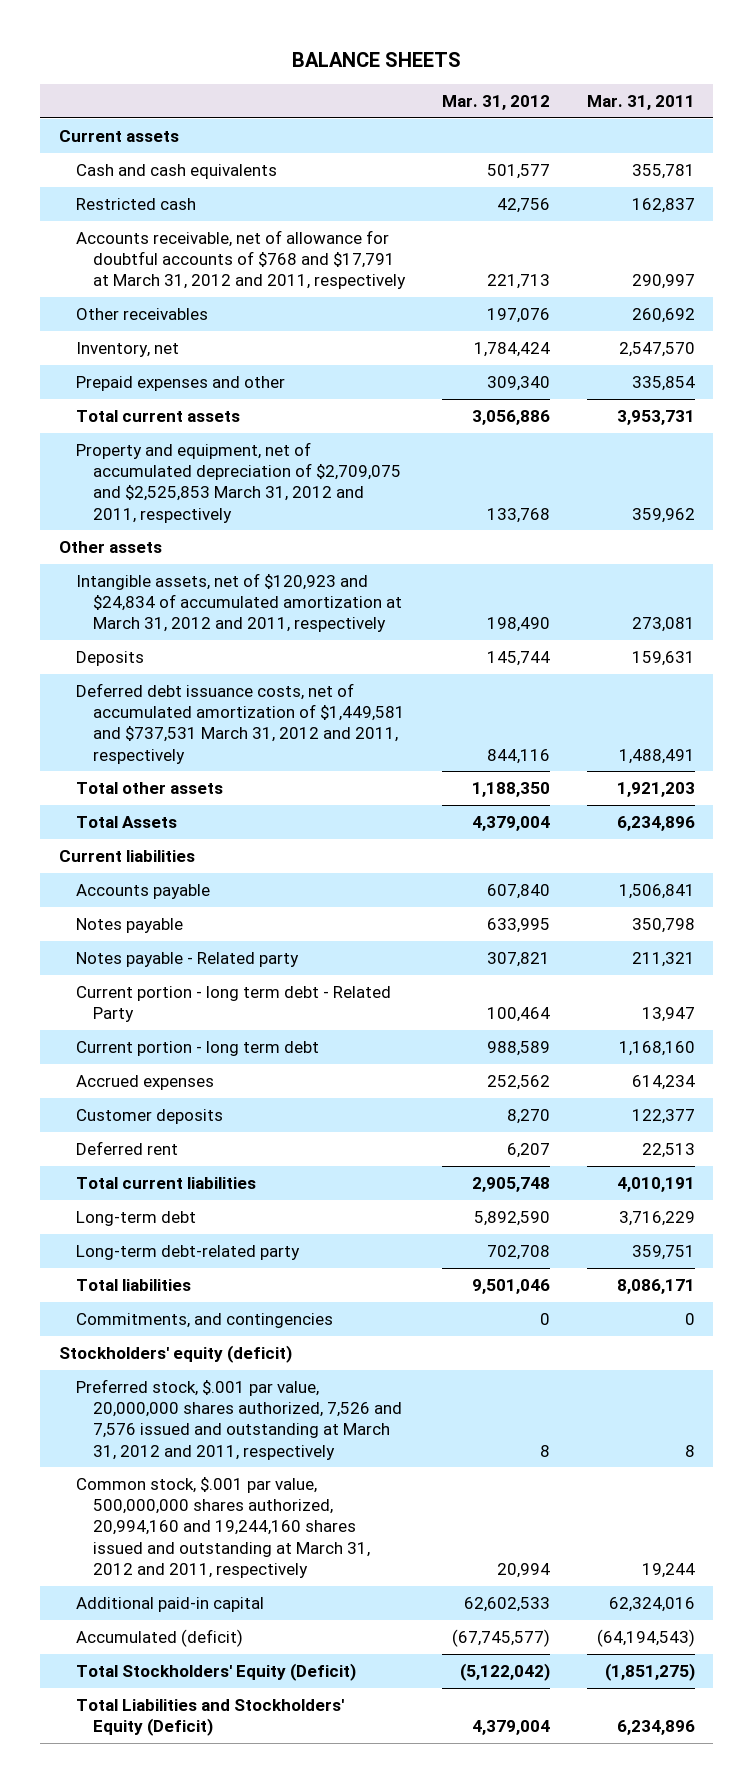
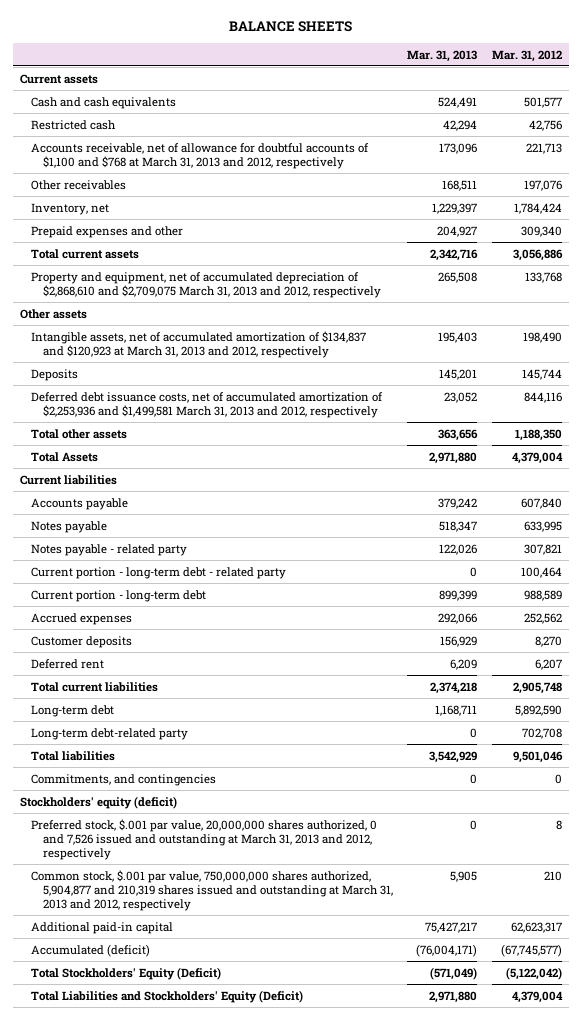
- | Mar. 31, 2012 | Mar. 31, 2011
+ | Mar. 31, 2013 | Mar. 31, 2012
- Accounts receivable, net of allowance for doubtful accounts of $768 and $17,791 at March 31, 2012 and 2011, respectively | 221,713 | 290,997
+ Accounts receivable, net of allowance for doubtful accounts of $1,100 and $768 at March 31, 2013 and 2012, respectively | 173,096 | 221,713
- Property and equipment, net of accumulated depreciation of $2,709,075 and $2,525,853 March 31, 2012 and 2011, respectively | 133,768 | 359,962
+ Property and equipment, net of accumulated depreciation of $2,868,610 and $2,709,075 March 31, 2013 and 2012, respectively | 265,508 | 133,768
- Intangible assets, net of $120,923 and $24,834 of accumulated amortization at March 31, 2012 and 2011, respectively | 198,490 | 273,081
+ Intangible assets, net of accumulated amortization of $134,837 and $120,923 at March 31, 2013 and 2012, respectively | 195,403 | 198,490
- Deferred debt issuance costs, net of accumulated amortization of $1,449,581 and $737,531 March 31, 2012 and 2011, respectively | 844,116 | 1,488,491
+ Deferred debt issuance costs, net of accumulated amortization of $2,253,936 and $1,499,581 March 31, 2013 and 2012, respectively | 23,052 | 844,116
- Notes payable - Related party | 307,821 | 211,321
- Current portion - long term debt - Related Party | 100,464 | 13,947
- Current portion - long term debt | 988,589 | 1,168,160
+ Notes payable - related party | 122,026 | 307,821
+ Current portion - long-term debt - related party | 0 | 100,464
+ Current portion - long-term debt | 899,399 | 988,589
- Preferred stock, $.001 par value, 20,000,000 shares authorized, 7,526 and 7,576 issued and outstanding at March 31, 2012 and 2011, respectively | 8 | 8
- Common stock, $.001 par value, 500,000,000 shares authorized, 20,994,160 and 19,244,160 shares issued and outstanding at March 31, 2012 and 2011, respectively | 20,994 | 19,244
- Additional paid-in capital | 62,602,533 | 62,324,016
+ Preferred stock, $.001 par value, 20,000,000 shares authorized, 0 and 7,526 issued and outstanding at March 31, 2013 and 2012, respectively | 0 | 8
+ Common stock, $.001 par value, 750,000,000 shares authorized, 5,904,877 and 210,319 shares issued and outstanding at March 31, 2013 and 2012, respectively | 5,905 | 210
+ Additional paid-in capital | 75,427,217 | 62,623,317

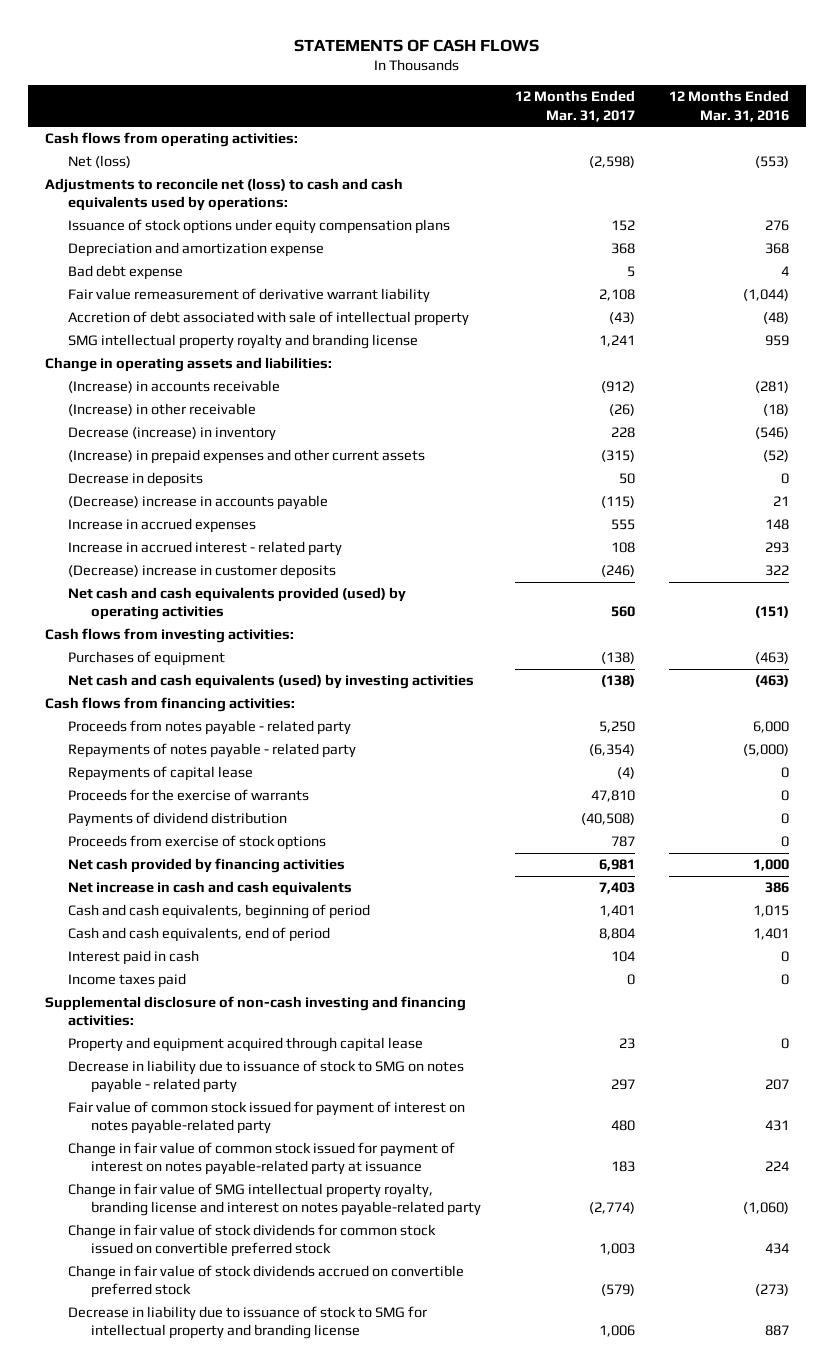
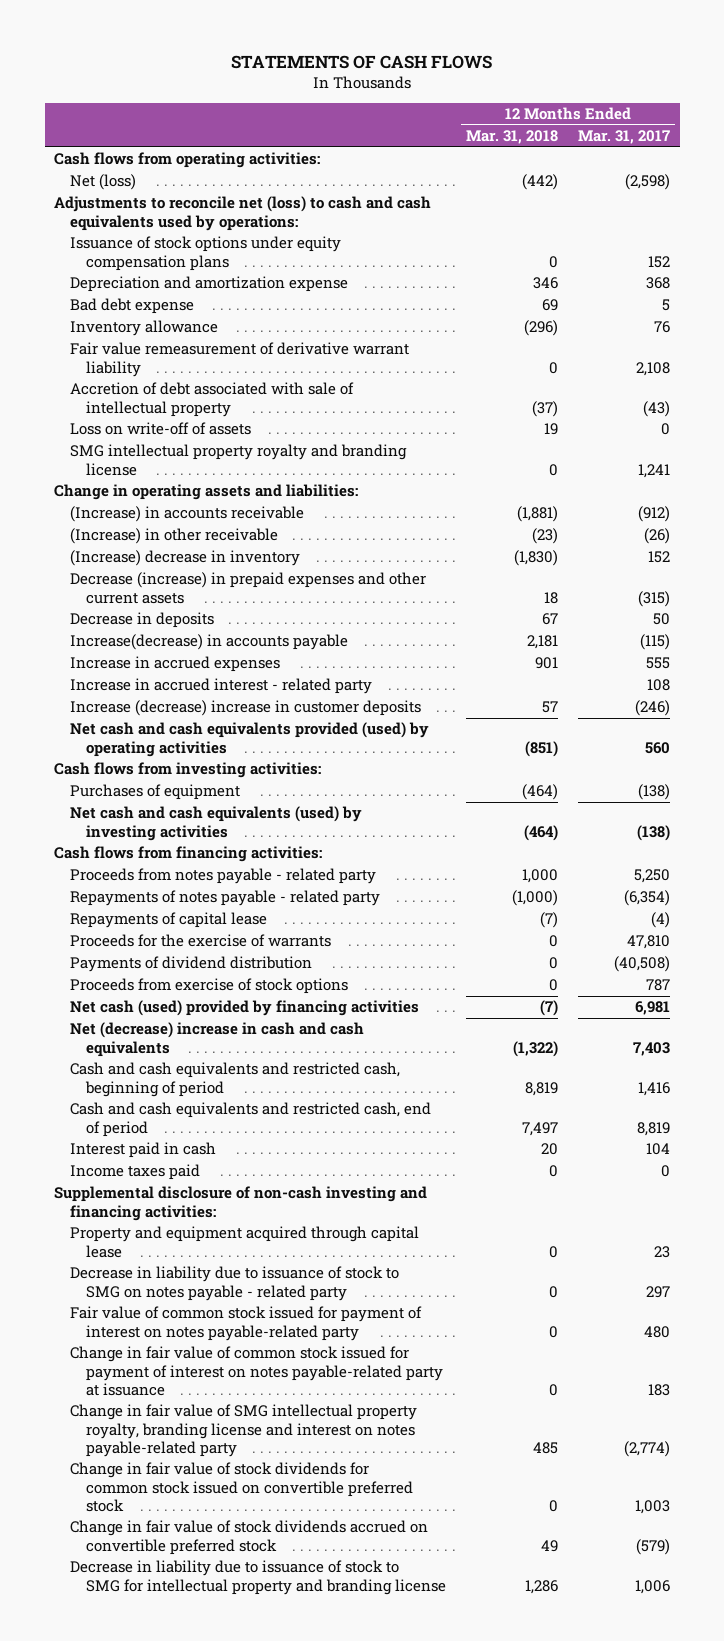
- | 12 Months Ended Mar. 31, 2017 | 12 Months Ended Mar. 31, 2016
+ | 12 Months Ended Mar. 31, 2018 | 12 Months Ended Mar. 31, 2017
+ Inventory allowance | (296) | 76
+ Loss on write-off of assets | 19 | 0
- Decrease (increase) in inventory | 228 | (546)
- (Increase) in prepaid expenses and other current assets | (315) | (52)
+ (Increase) decrease in inventory | (1,830) | 152
+ Decrease (increase) in prepaid expenses and other current assets | 18 | (315)
- (Decrease) increase in accounts payable | (115) | 21
+ Increase(decrease) in accounts payable | 2,181 | (115)
- (Decrease) increase in customer deposits | (246) | 322
+ Increase (decrease) increase in customer deposits | 57 | (246)
- Net cash provided by financing activities | 6,981 | 1,000
- Net increase in cash and cash equivalents | 7,403 | 386
- Cash and cash equivalents, beginning of period | 1,401 | 1,015
- Cash and cash equivalents, end of period | 8,804 | 1,401
+ Net cash (used) provided by financing activities | (7) | 6,981
+ Net (decrease) increase in cash and cash equivalents | (1,322) | 7,403
+ Cash and cash equivalents and restricted cash, beginning of period | 8,819 | 1,416
+ Cash and cash equivalents and restricted cash, end of period | 7,497 | 8,819

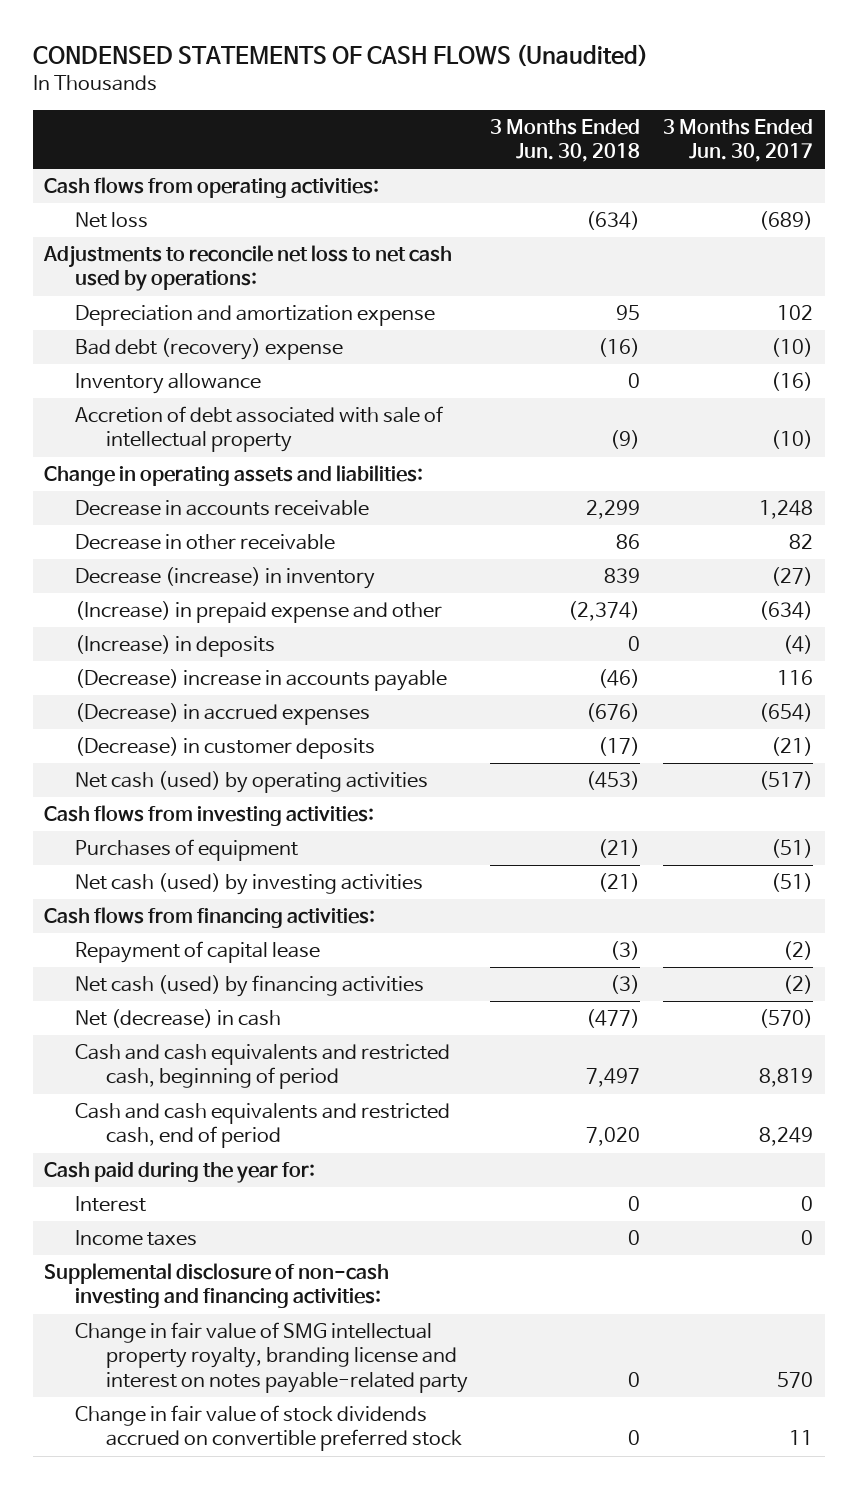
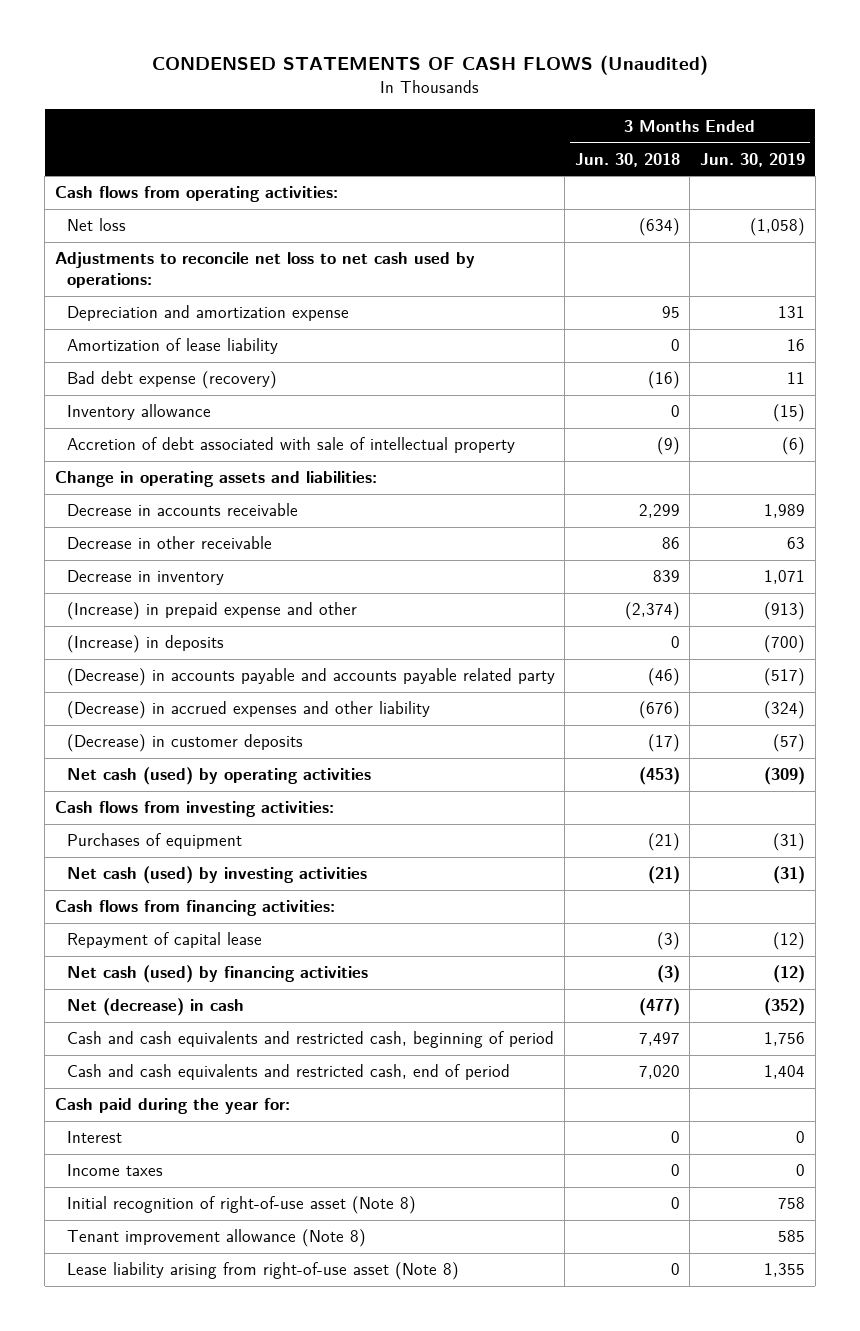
- | 3 Months Ended Jun. 30, 2018 | 3 Months Ended Jun. 30, 2017
+ | 3 Months Ended Jun. 30, 2018 | 3 Months Ended Jun. 30, 2019
- Bad debt (recovery) expense | (16) | (10)
+ Amortization of lease liability | 0 | 16
+ Bad debt expense (recovery) | (16) | 11
- Decrease (increase) in inventory | 839 | (27)
+ Decrease in inventory | 839 | 1,071
- (Decrease) increase in accounts payable | (46) | 116
- (Decrease) in accrued expenses | (676) | (654)
+ (Decrease) in accounts payable and accounts payable related party | (46) | (517)
+ (Decrease) in accrued expenses and other liability | (676) | (324)
- Supplemental disclosure of non-cash investing and financing activities:
- Change in fair value of SMG intellectual property royalty, branding license and interest on notes payable-related party | 0 | 570
- Change in fair value of stock dividends accrued on convertible preferred stock | 0 | 11
+ Initial recognition of right-of-use asset (Note 8) | 0 | 758
+ Tenant improvement allowance (Note 8) | | 585
+ Lease liability arising from right-of-use asset (Note 8) | 0 | 1,355

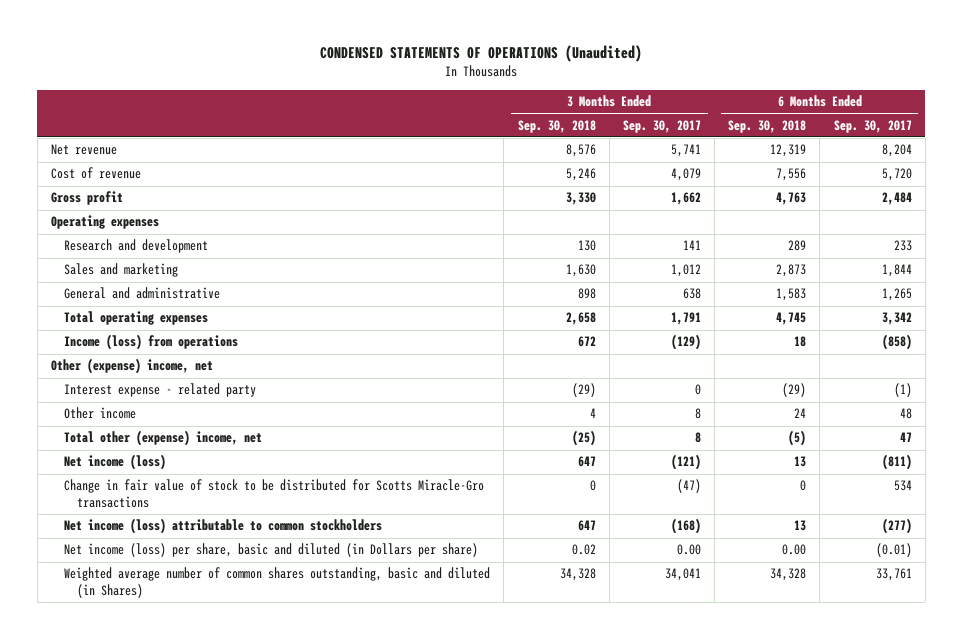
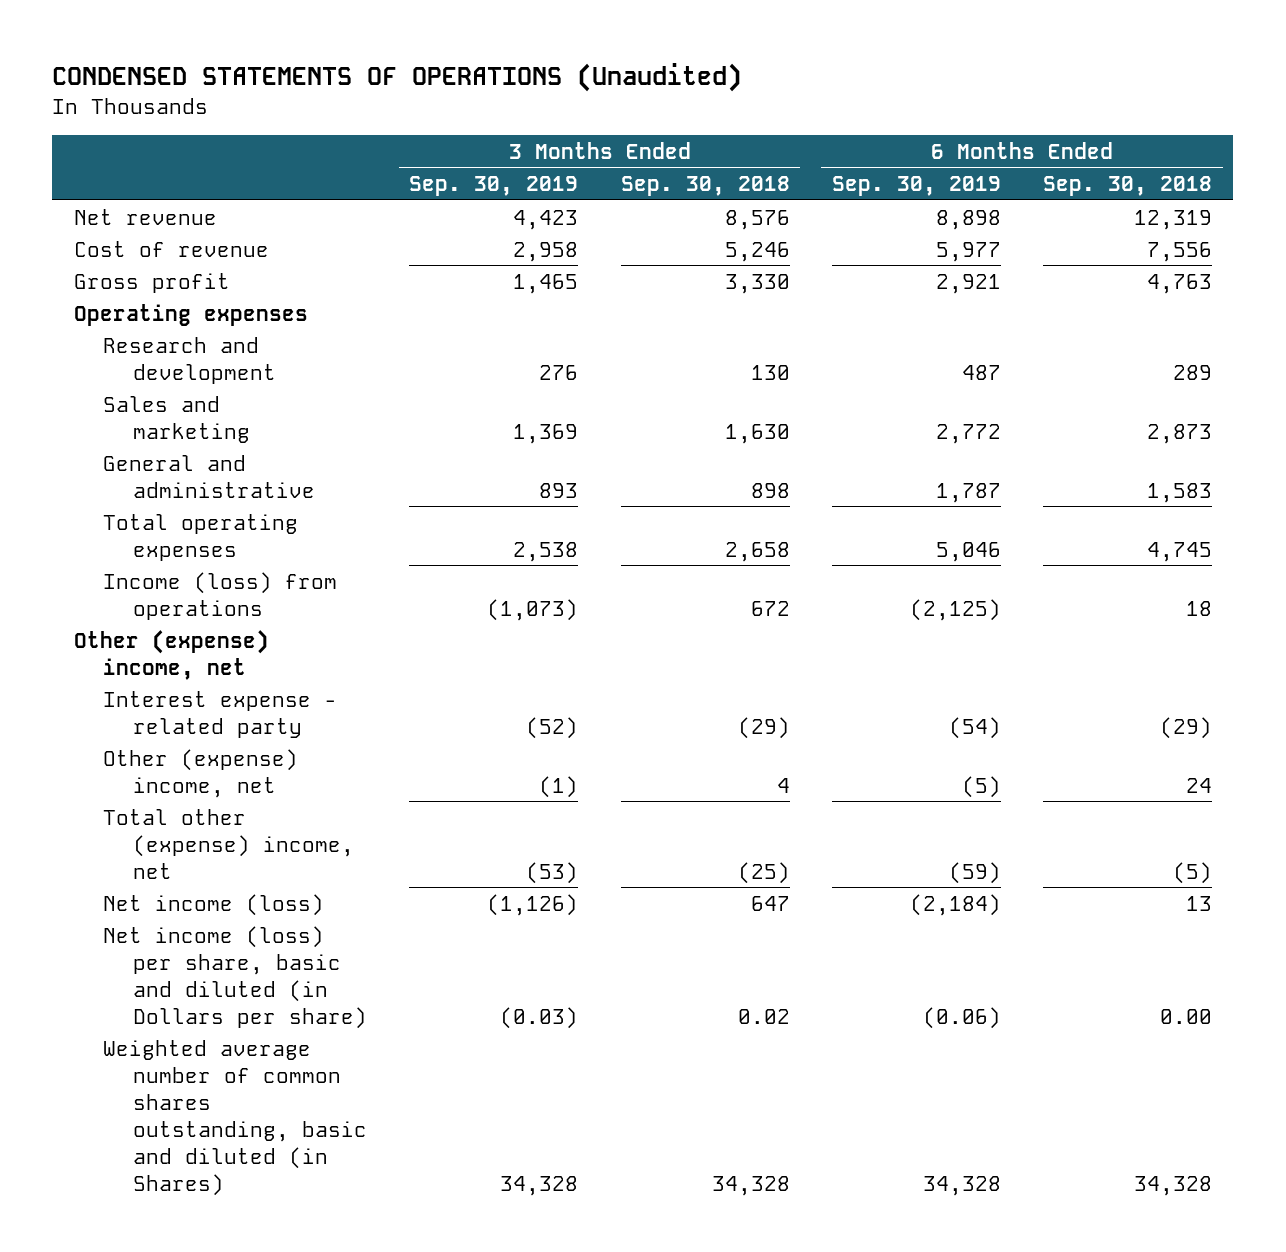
- | 3 Months Ended Sep. 30, 2018 | 3 Months Ended Sep. 30, 2017 | 6 Months Ended Sep. 30, 2018 | 6 Months Ended Sep. 30, 2017
+ | 3 Months Ended Sep. 30, 2019 | 3 Months Ended Sep. 30, 2018 | 6 Months Ended Sep. 30, 2019 | 6 Months Ended Sep. 30, 2018
- Other income | 4 | 8 | 24 | 48
+ Other (expense) income, net | (1) | 4 | (5) | 24
- Change in fair value of stock to be distributed for Scotts Miracle-Gro transactions | 0 | (47) | 0 | 534
- Net income (loss) attributable to common stockholders | 647 | (168) | 13 | (277)

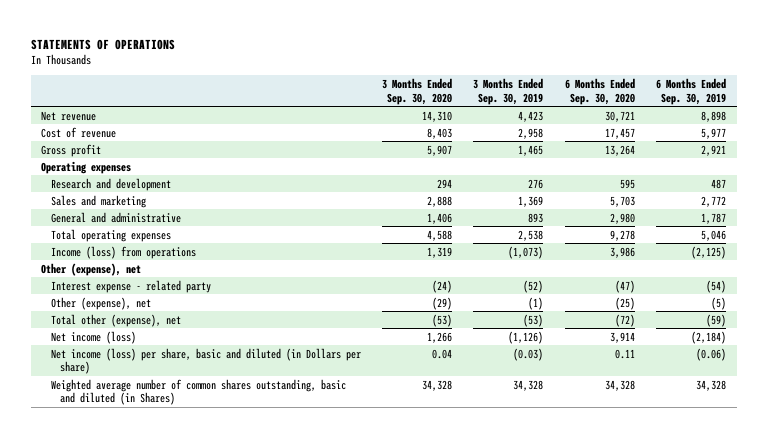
- CONDENSED STATEMENTS OF OPERATIONS (Unaudited)
+ STATEMENTS OF OPERATIONS
- | 3 Months Ended Sep. 30, 2019 | 3 Months Ended Sep. 30, 2018 | 6 Months Ended Sep. 30, 2019 | 6 Months Ended Sep. 30, 2018
+ | 3 Months Ended Sep. 30, 2020 | 3 Months Ended Sep. 30, 2019 | 6 Months Ended Sep. 30, 2020 | 6 Months Ended Sep. 30, 2019
- Other (expense) income, net
+ Other (expense), net
- Other (expense) income, net | (1) | 4 | (5) | 24
- Total other (expense) income, net | (53) | (25) | (59) | (5)
+ Other (expense), net | (29) | (1) | (25) | (5)
+ Total other (expense), net | (53) | (53) | (72) | (59)

